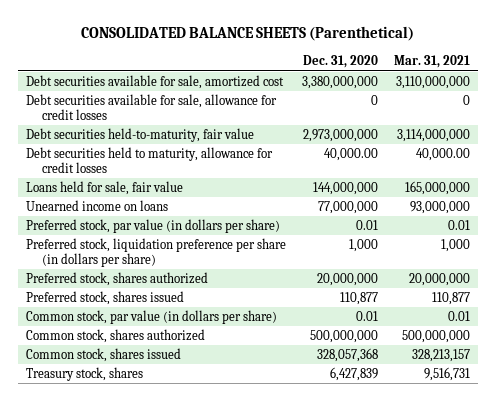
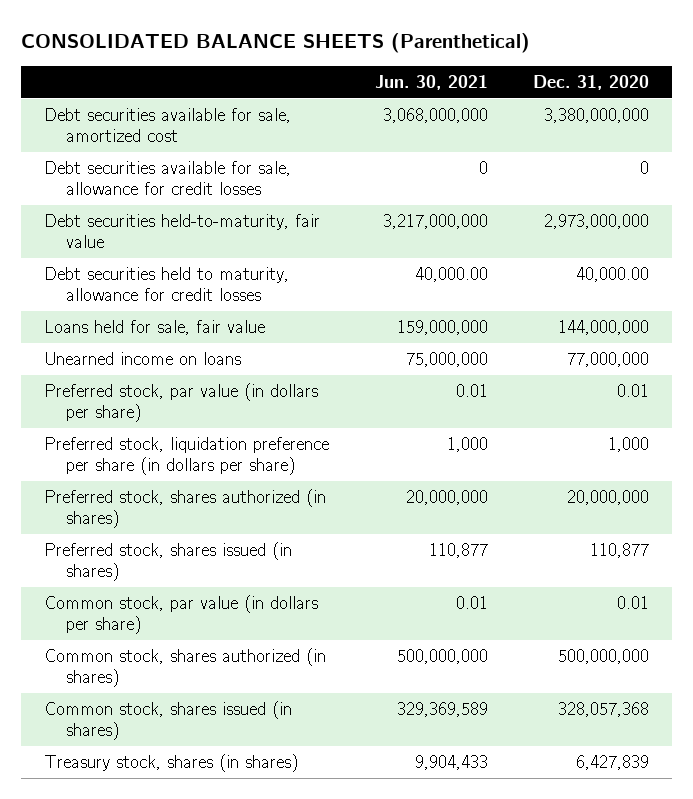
- | Dec. 31, 2020 | Mar. 31, 2021
+ | Jun. 30, 2021 | Dec. 31, 2020
- Preferred stock, shares authorized | 20,000,000 | 20,000,000
- Preferred stock, shares issued | 110,877 | 110,877
+ Preferred stock, shares authorized (in shares) | 20,000,000 | 20,000,000
+ Preferred stock, shares issued (in shares) | 110,877 | 110,877
- Common stock, shares authorized | 500,000,000 | 500,000,000
- Common stock, shares issued | 328,057,368 | 328,213,157
- Treasury stock, shares | 6,427,839 | 9,516,731
+ Common stock, shares authorized (in shares) | 500,000,000 | 500,000,000
+ Common stock, shares issued (in shares) | 329,369,589 | 328,057,368
+ Treasury stock, shares (in shares) | 9,904,433 | 6,427,839

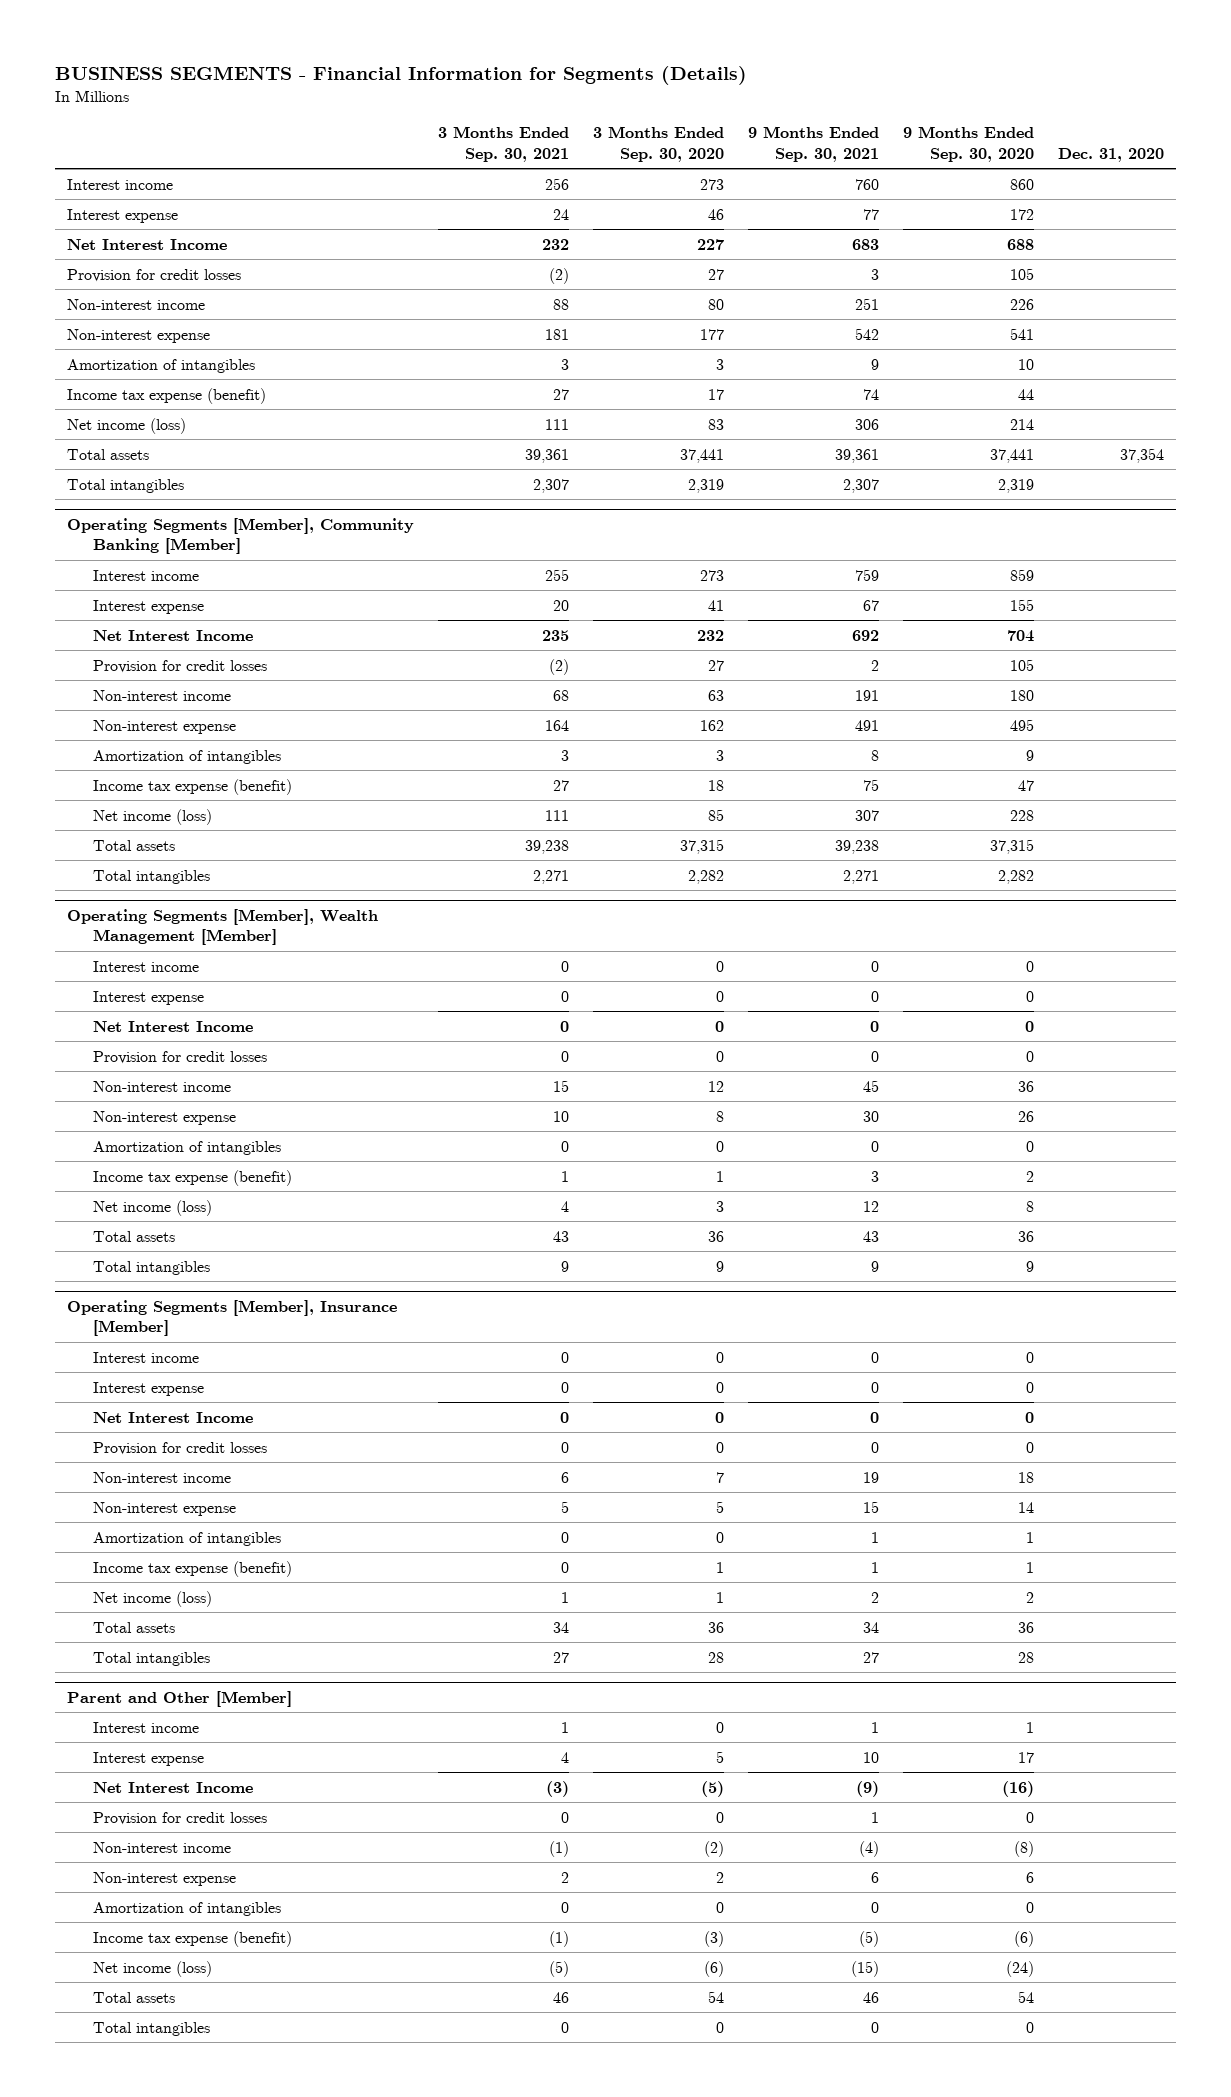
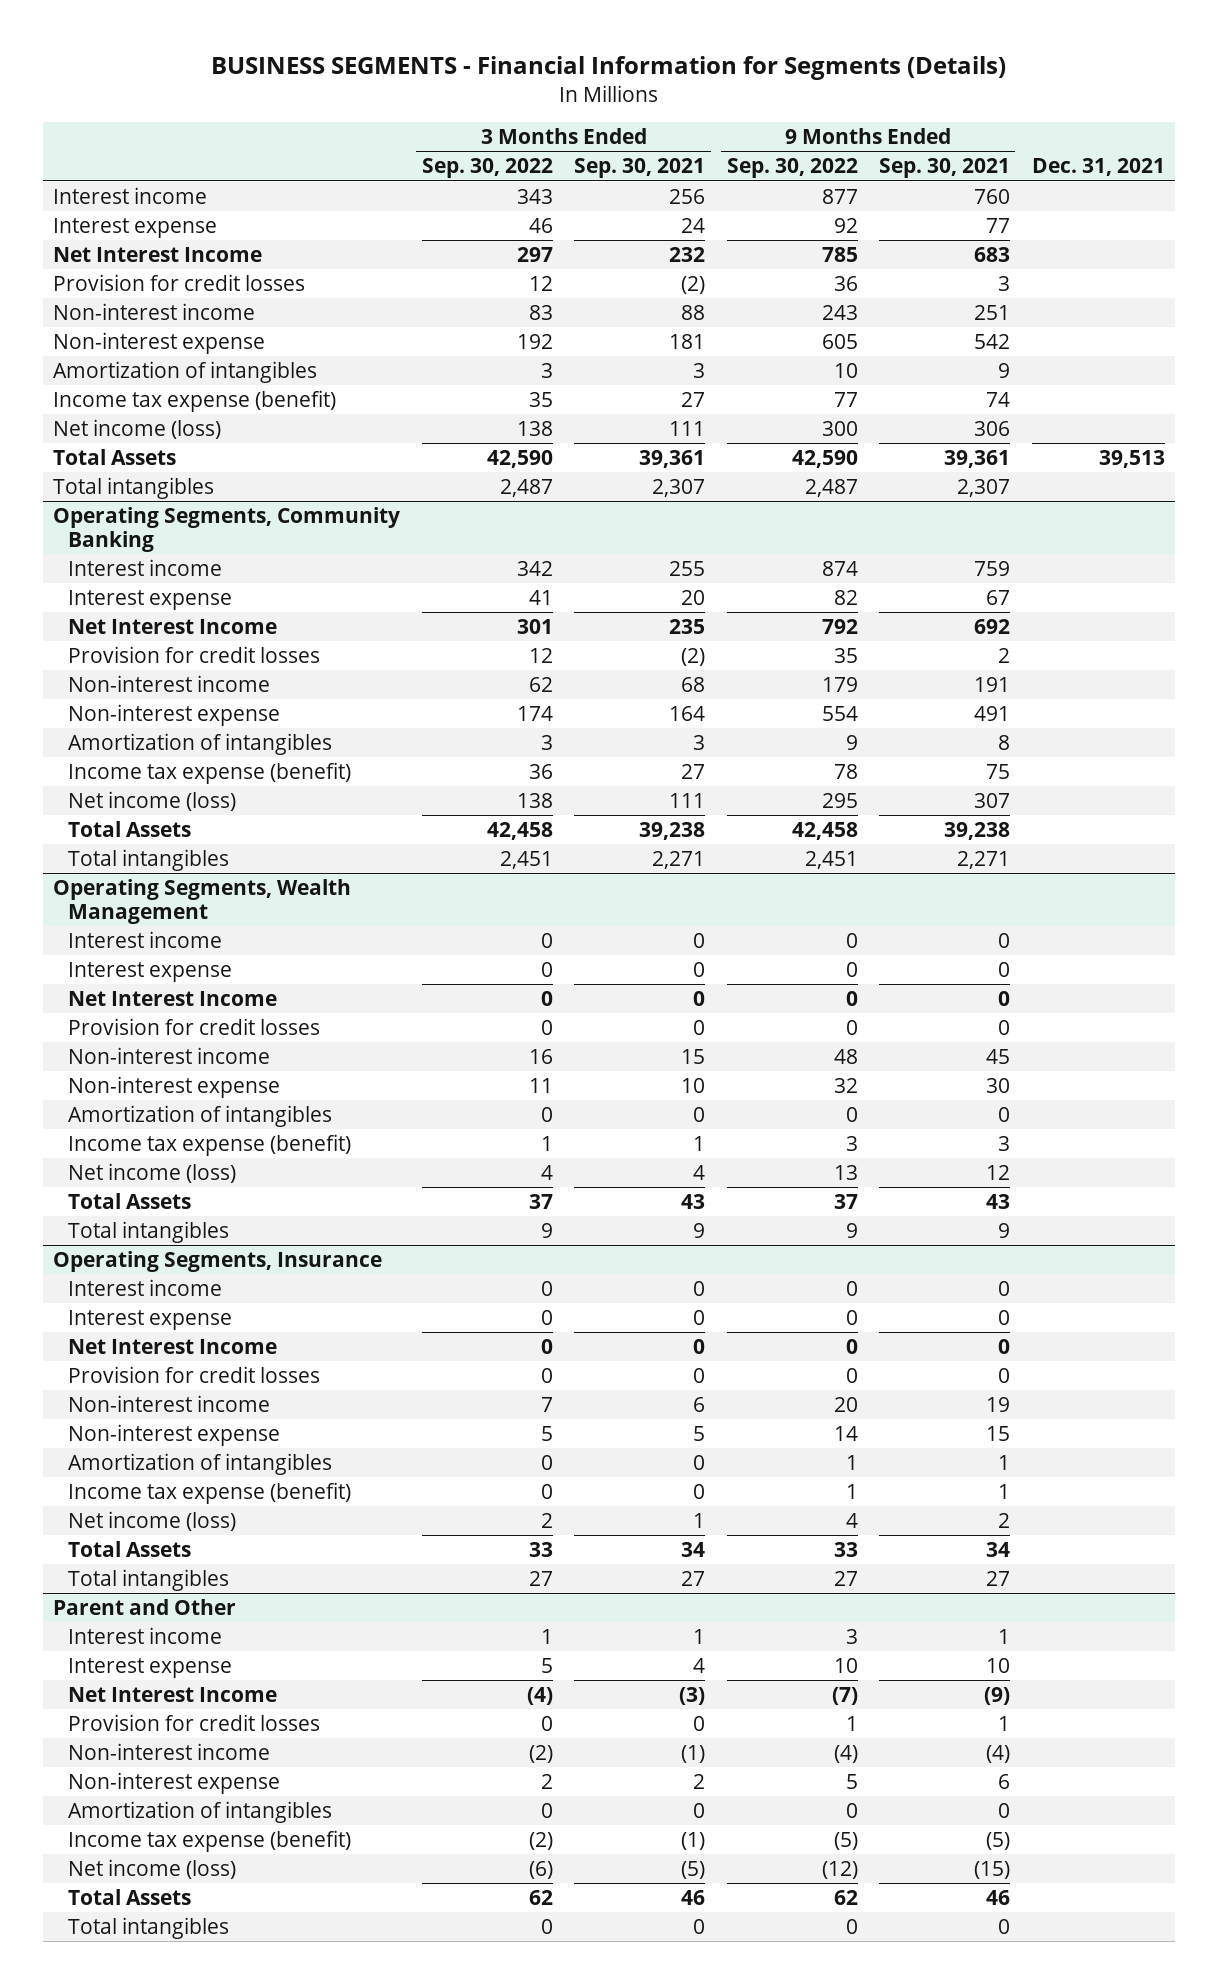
- | 3 Months Ended Sep. 30, 2021 | 3 Months Ended Sep. 30, 2020 | 9 Months Ended Sep. 30, 2021 | 9 Months Ended Sep. 30, 2020 | Dec. 31, 2020
+ | 3 Months Ended Sep. 30, 2022 | 3 Months Ended Sep. 30, 2021 | 9 Months Ended Sep. 30, 2022 | 9 Months Ended Sep. 30, 2021 | Dec. 31, 2021
- Total assets | 39,361 | 37,441 | 39,361 | 37,441 | 37,354
+ Total Assets | 42,590 | 39,361 | 42,590 | 39,361 | 39,513
- Operating Segments [Member], Community Banking [Member]
+ Operating Segments, Community Banking
- Total assets | 39,238 | 37,315 | 39,238 | 37,315 |
+ Total Assets | 42,458 | 39,238 | 42,458 | 39,238 |
- Operating Segments [Member], Wealth Management [Member]
+ Operating Segments, Wealth Management
- Total assets | 43 | 36 | 43 | 36 |
+ Total Assets | 37 | 43 | 37 | 43 |
- Operating Segments [Member], Insurance [Member]
+ Operating Segments, Insurance
- Total assets | 34 | 36 | 34 | 36 |
+ Total Assets | 33 | 34 | 33 | 34 |
- Parent and Other [Member]
+ Parent and Other
- Total assets | 46 | 54 | 46 | 54 |
+ Total Assets | 62 | 46 | 62 | 46 |

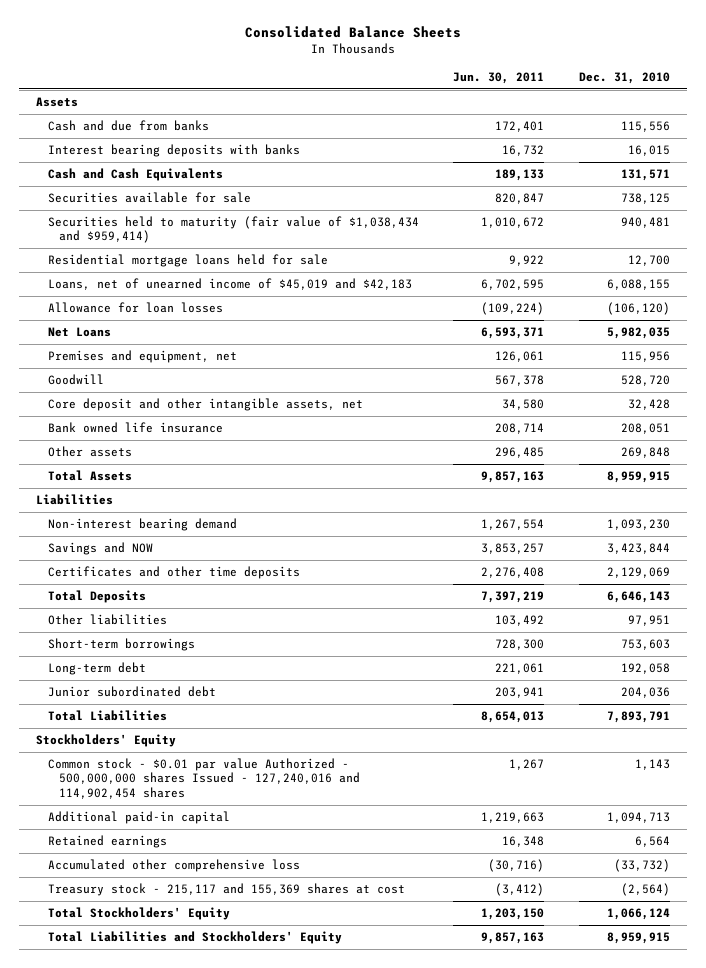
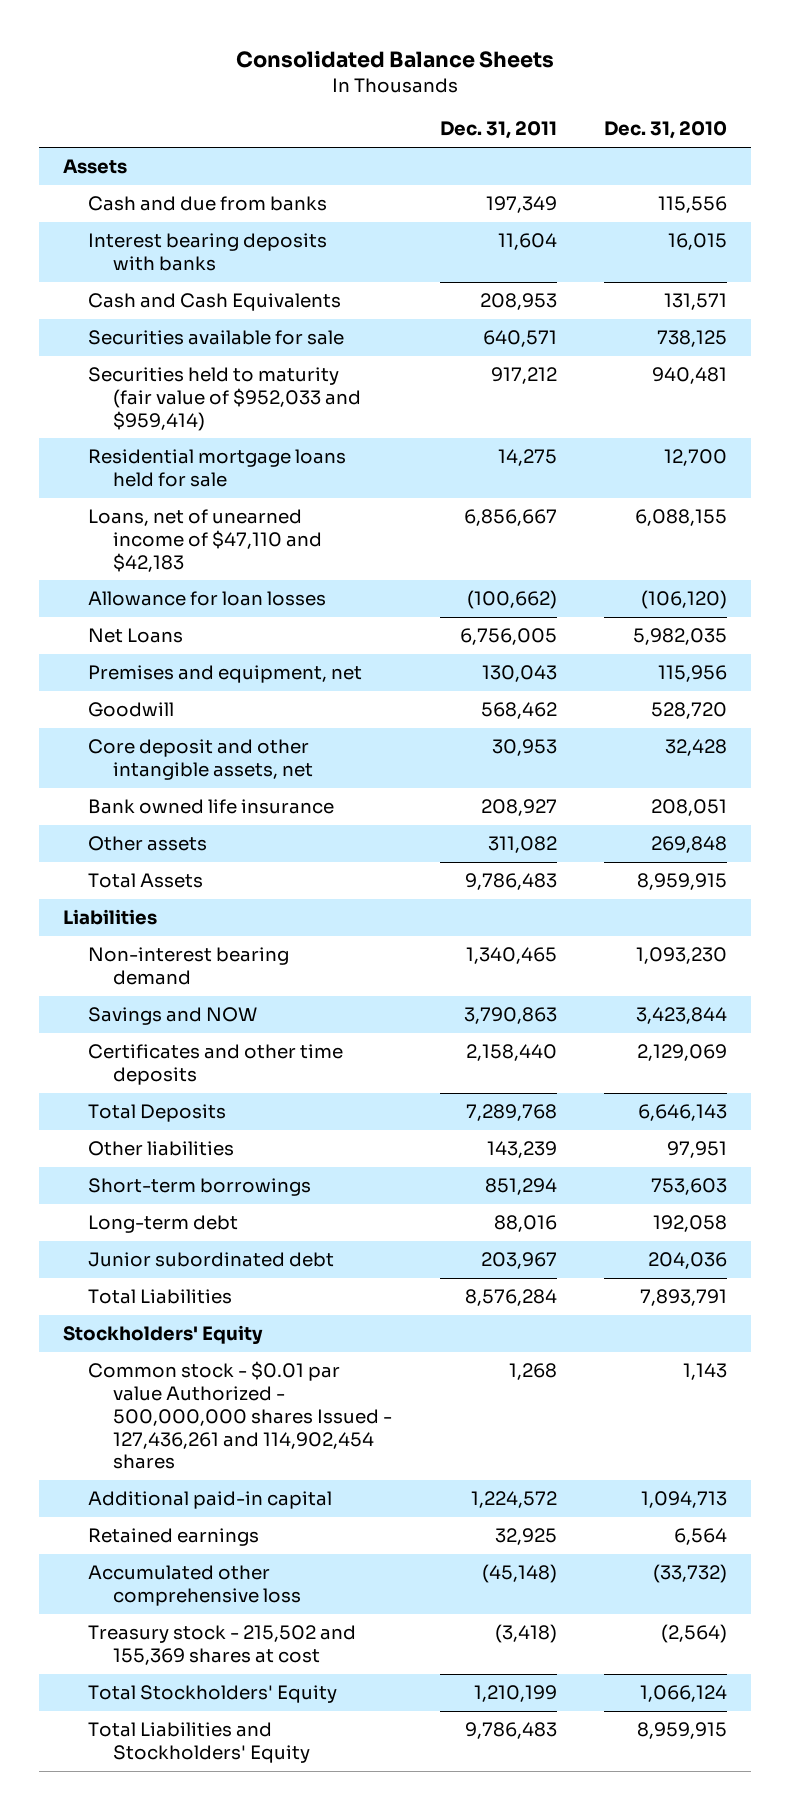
- | Jun. 30, 2011 | Dec. 31, 2010
+ | Dec. 31, 2011 | Dec. 31, 2010
- Securities held to maturity (fair value of $1,038,434 and $959,414) | 1,010,672 | 940,481
+ Securities held to maturity (fair value of $952,033 and $959,414) | 917,212 | 940,481
- Loans, net of unearned income of $45,019 and $42,183 | 6,702,595 | 6,088,155
+ Loans, net of unearned income of $47,110 and $42,183 | 6,856,667 | 6,088,155
- Common stock - $0.01 par value Authorized - 500,000,000 shares Issued - 127,240,016 and 114,902,454 shares | 1,267 | 1,143
+ Common stock - $0.01 par value Authorized - 500,000,000 shares Issued - 127,436,261 and 114,902,454 shares | 1,268 | 1,143
- Treasury stock - 215,117 and 155,369 shares at cost | (3,412) | (2,564)
+ Treasury stock - 215,502 and 155,369 shares at cost | (3,418) | (2,564)

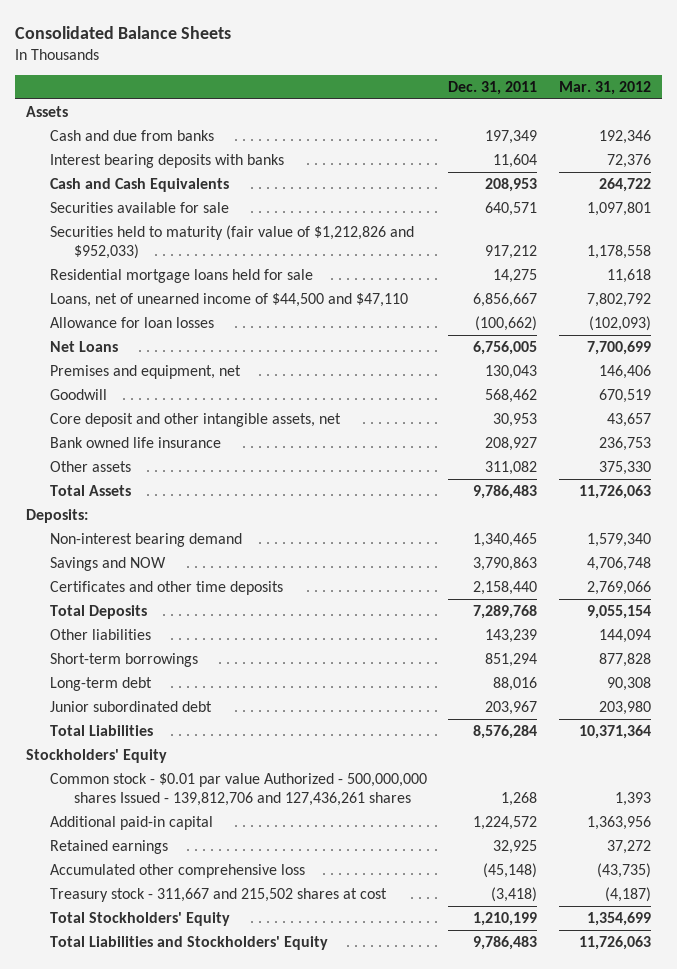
- | Dec. 31, 2011 | Dec. 31, 2010
+ | Dec. 31, 2011 | Mar. 31, 2012
- Securities held to maturity (fair value of $952,033 and $959,414) | 917,212 | 940,481
+ Securities held to maturity (fair value of $1,212,826 and $952,033) | 917,212 | 1,178,558
- Loans, net of unearned income of $47,110 and $42,183 | 6,856,667 | 6,088,155
+ Loans, net of unearned income of $44,500 and $47,110 | 6,856,667 | 7,802,792
- Liabilities
+ Deposits:
- Common stock - $0.01 par value Authorized - 500,000,000 shares Issued - 127,436,261 and 114,902,454 shares | 1,268 | 1,143
+ Common stock - $0.01 par value Authorized - 500,000,000 shares Issued - 139,812,706 and 127,436,261 shares | 1,268 | 1,393
- Treasury stock - 215,502 and 155,369 shares at cost | (3,418) | (2,564)
+ Treasury stock - 311,667 and 215,502 shares at cost | (3,418) | (4,187)

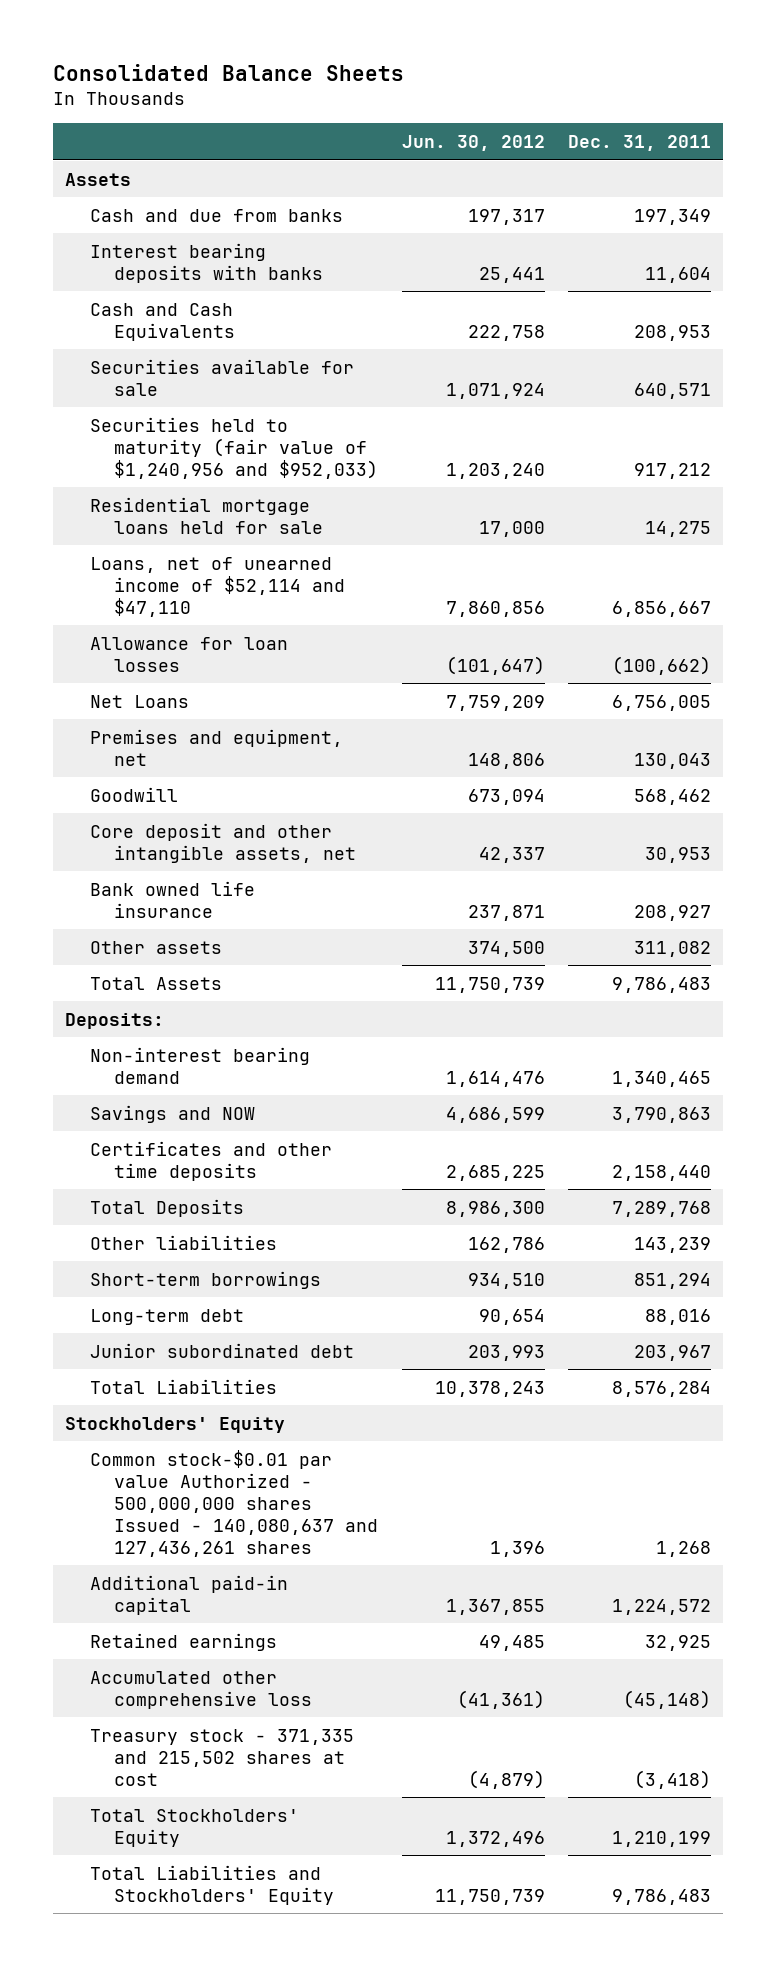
- | Dec. 31, 2011 | Mar. 31, 2012
+ | Jun. 30, 2012 | Dec. 31, 2011
- Securities held to maturity (fair value of $1,212,826 and $952,033) | 917,212 | 1,178,558
+ Securities held to maturity (fair value of $1,240,956 and $952,033) | 1,203,240 | 917,212
- Loans, net of unearned income of $44,500 and $47,110 | 6,856,667 | 7,802,792
+ Loans, net of unearned income of $52,114 and $47,110 | 7,860,856 | 6,856,667
- Common stock - $0.01 par value Authorized - 500,000,000 shares Issued - 139,812,706 and 127,436,261 shares | 1,268 | 1,393
+ Common stock-$0.01 par value Authorized - 500,000,000 shares Issued - 140,080,637 and 127,436,261 shares | 1,396 | 1,268
- Treasury stock - 311,667 and 215,502 shares at cost | (3,418) | (4,187)
+ Treasury stock - 371,335 and 215,502 shares at cost | (4,879) | (3,418)

